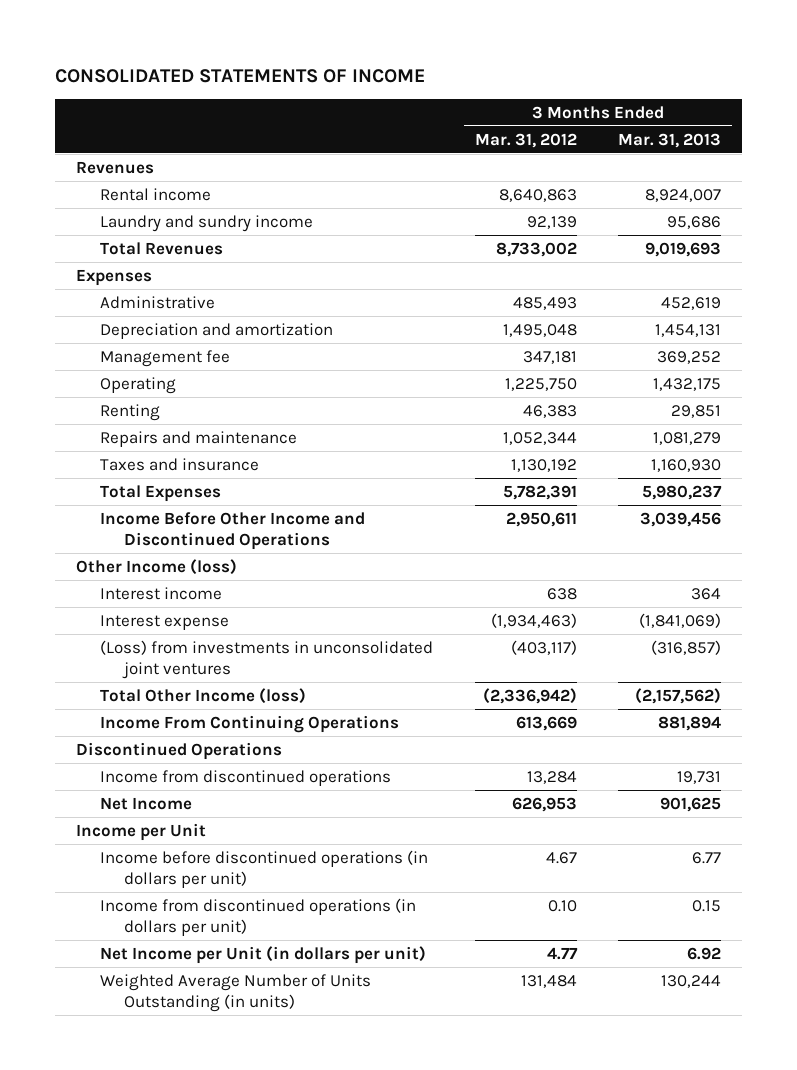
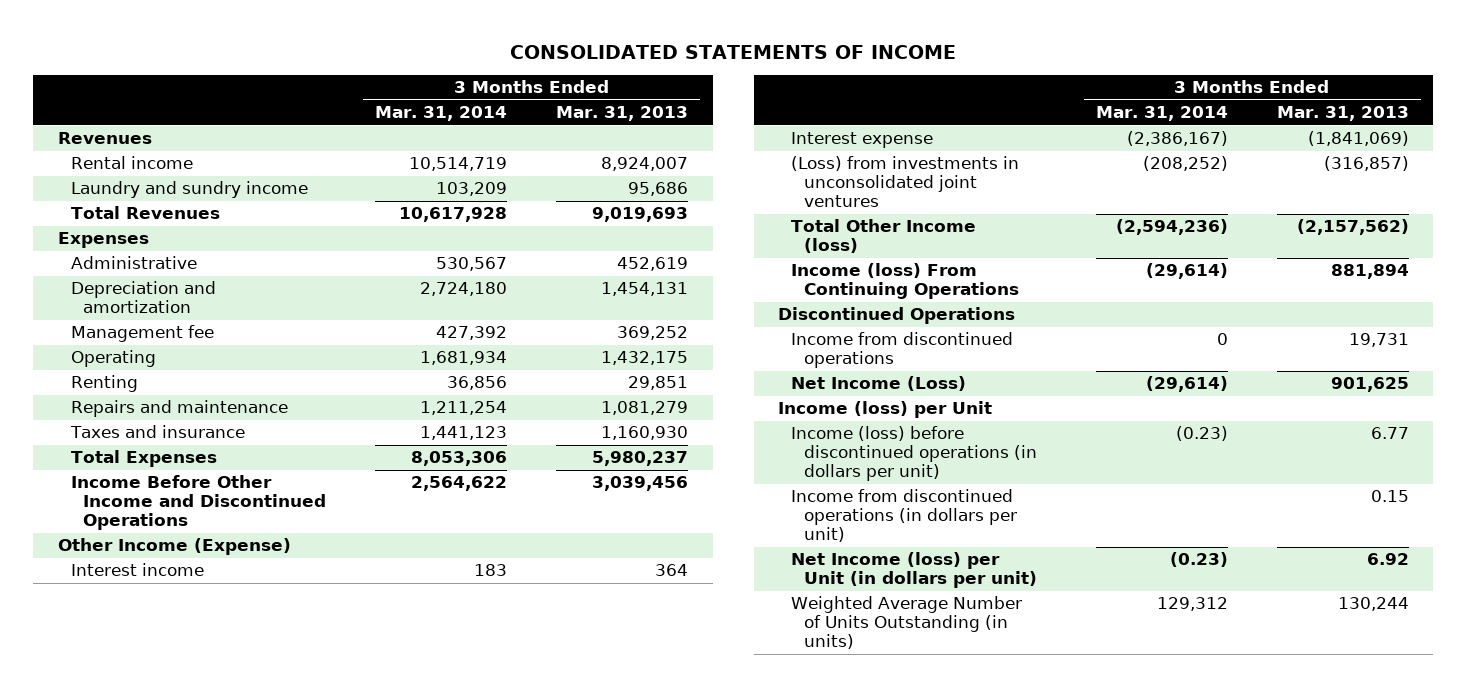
- | 3 Months Ended Mar. 31, 2012 | 3 Months Ended Mar. 31, 2013
+ | 3 Months Ended Mar. 31, 2014 | 3 Months Ended Mar. 31, 2013
- Other Income (loss)
+ Other Income (Expense)
- Income From Continuing Operations | 613,669 | 881,894
+ Income (loss) From Continuing Operations | (29,614) | 881,894
- Net Income | 626,953 | 901,625
- Income per Unit
- Income before discontinued operations (in dollars per unit) | 4.67 | 6.77
+ Net Income (Loss) | (29,614) | 901,625
+ Income (loss) per Unit
+ Income (loss) before discontinued operations (in dollars per unit) | (0.23) | 6.77
- Net Income per Unit (in dollars per unit) | 4.77 | 6.92
+ Net Income (loss) per Unit (in dollars per unit) | (0.23) | 6.92

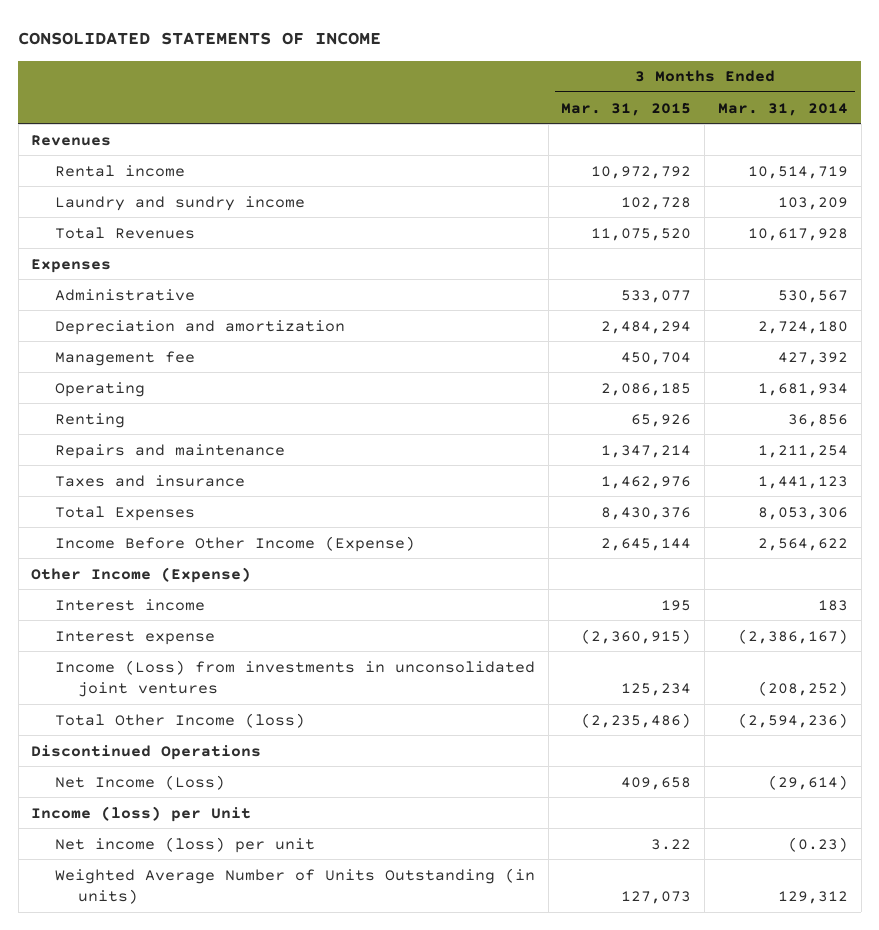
- | 3 Months Ended Mar. 31, 2014 | 3 Months Ended Mar. 31, 2013
+ | 3 Months Ended Mar. 31, 2015 | 3 Months Ended Mar. 31, 2014
- Income Before Other Income and Discontinued Operations | 2,564,622 | 3,039,456
+ Income Before Other Income (Expense) | 2,645,144 | 2,564,622
- (Loss) from investments in unconsolidated joint ventures | (208,252) | (316,857)
+ Income (Loss) from investments in unconsolidated joint ventures | 125,234 | (208,252)
- Income (loss) From Continuing Operations | (29,614) | 881,894
- Income from discontinued operations | 0 | 19,731
- Income (loss) before discontinued operations (in dollars per unit) | (0.23) | 6.77
- Income from discontinued operations (in dollars per unit) | | 0.15
- Net Income (loss) per Unit (in dollars per unit) | (0.23) | 6.92
+ Net income (loss) per unit | 3.22 | (0.23)

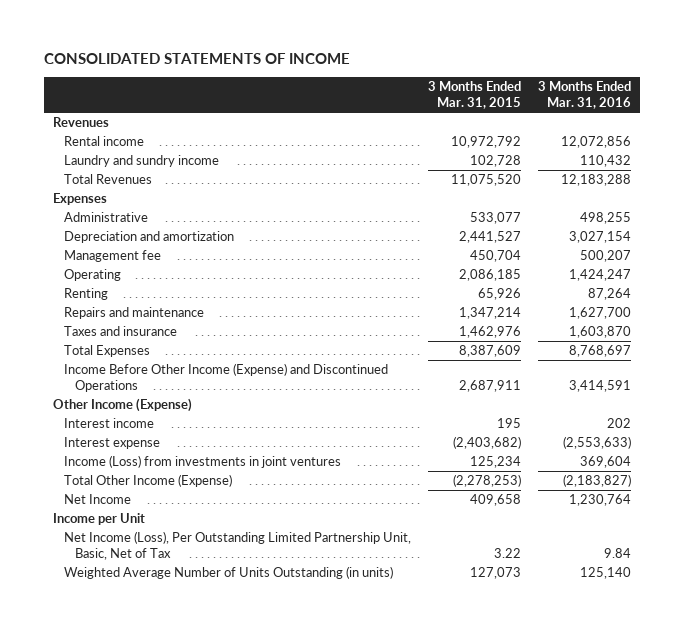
- | 3 Months Ended Mar. 31, 2015 | 3 Months Ended Mar. 31, 2014
+ | 3 Months Ended Mar. 31, 2015 | 3 Months Ended Mar. 31, 2016
- Depreciation and amortization | 2,484,294 | 2,724,180
+ Depreciation and amortization | 2,441,527 | 3,027,154
- Total Expenses | 8,430,376 | 8,053,306
- Income Before Other Income (Expense) | 2,645,144 | 2,564,622
+ Total Expenses | 8,387,609 | 8,768,697
+ Income Before Other Income (Expense) and Discontinued Operations | 2,687,911 | 3,414,591
- Interest expense | (2,360,915) | (2,386,167)
- Income (Loss) from investments in unconsolidated joint ventures | 125,234 | (208,252)
- Total Other Income (loss) | (2,235,486) | (2,594,236)
- Discontinued Operations
- Net Income (Loss) | 409,658 | (29,614)
- Income (loss) per Unit
- Net income (loss) per unit | 3.22 | (0.23)
+ Interest expense | (2,403,682) | (2,553,633)
+ Income (Loss) from investments in joint ventures | 125,234 | 369,604
+ Total Other Income (Expense) | (2,278,253) | (2,183,827)
+ Net Income | 409,658 | 1,230,764
+ Income per Unit
+ Net Income (Loss), Per Outstanding Limited Partnership Unit, Basic, Net of Tax | 3.22 | 9.84

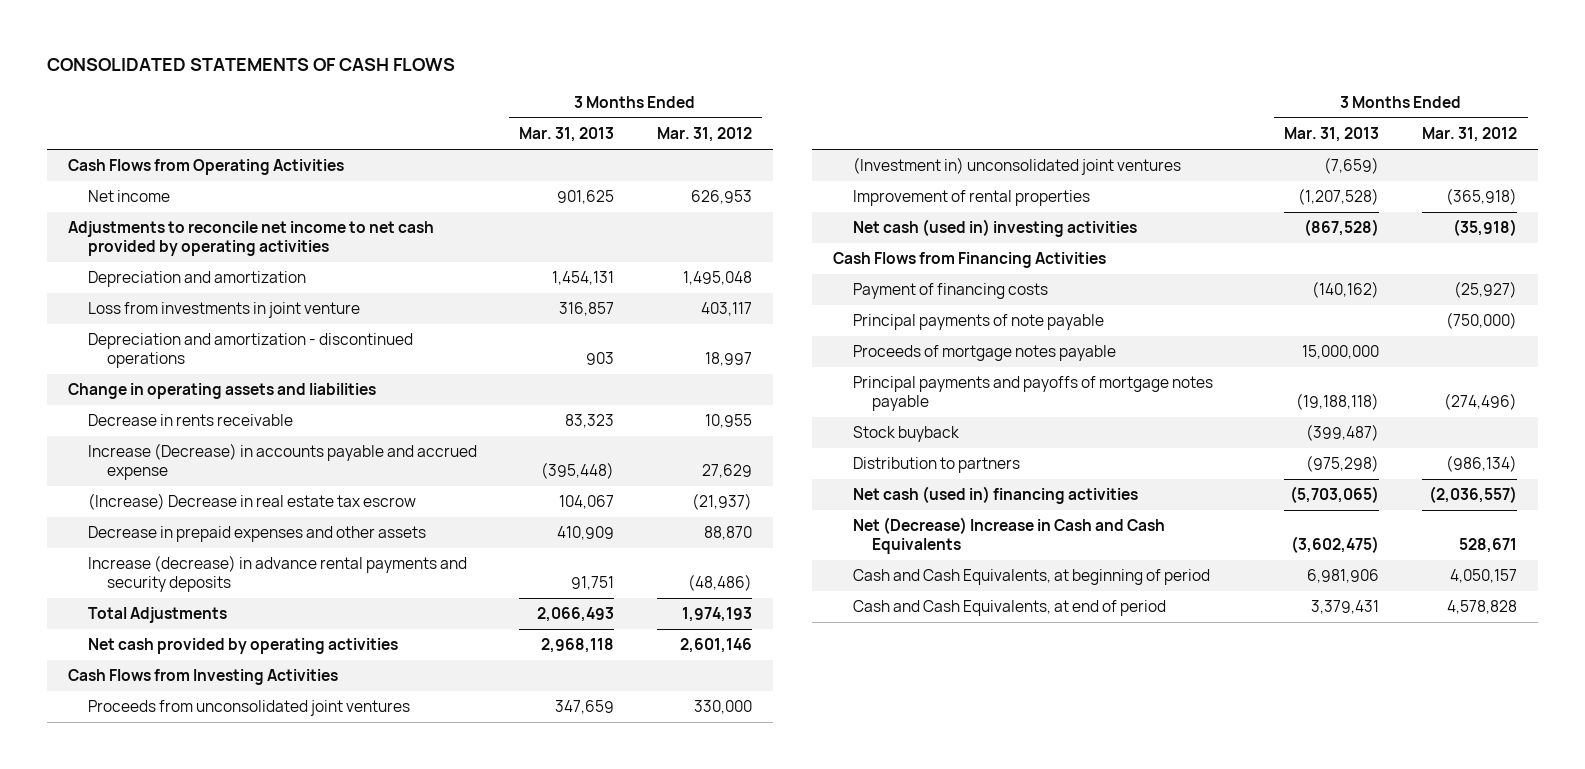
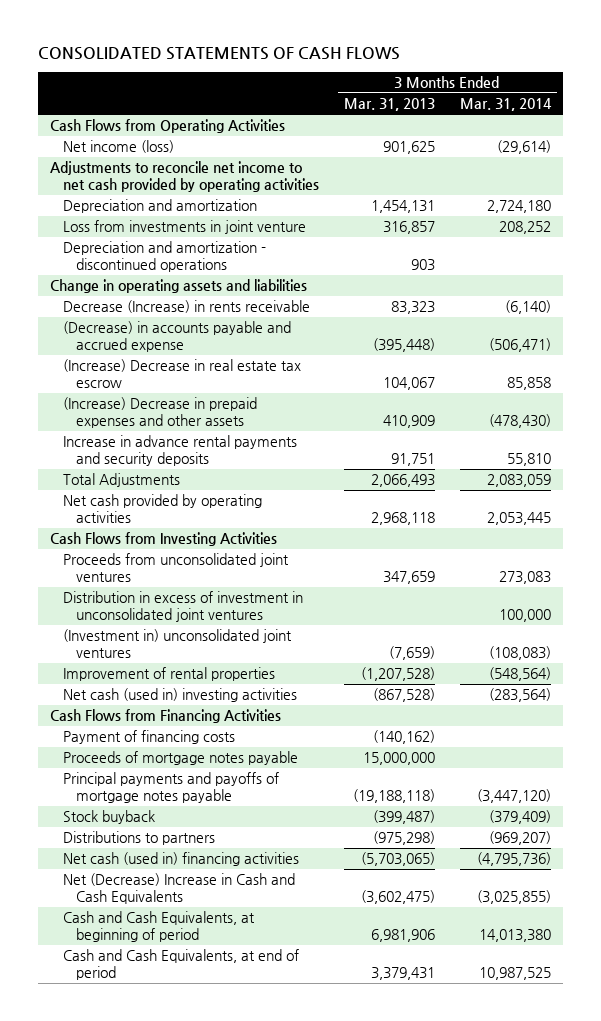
- | 3 Months Ended Mar. 31, 2013 | 3 Months Ended Mar. 31, 2012
+ | 3 Months Ended Mar. 31, 2013 | 3 Months Ended Mar. 31, 2014
- Net income | 901,625 | 626,953
+ Net income (loss) | 901,625 | (29,614)
- Decrease in rents receivable | 83,323 | 10,955
- Increase (Decrease) in accounts payable and accrued expense | (395,448) | 27,629
+ Decrease (Increase) in rents receivable | 83,323 | (6,140)
+ (Decrease) in accounts payable and accrued expense | (395,448) | (506,471)
- Decrease in prepaid expenses and other assets | 410,909 | 88,870
- Increase (decrease) in advance rental payments and security deposits | 91,751 | (48,486)
+ (Increase) Decrease in prepaid expenses and other assets | 410,909 | (478,430)
+ Increase in advance rental payments and security deposits | 91,751 | 55,810
+ Distribution in excess of investment in unconsolidated joint ventures | | 100,000
- Principal payments of note payable | | (750,000)
- Distribution to partners | (975,298) | (986,134)
+ Distributions to partners | (975,298) | (969,207)

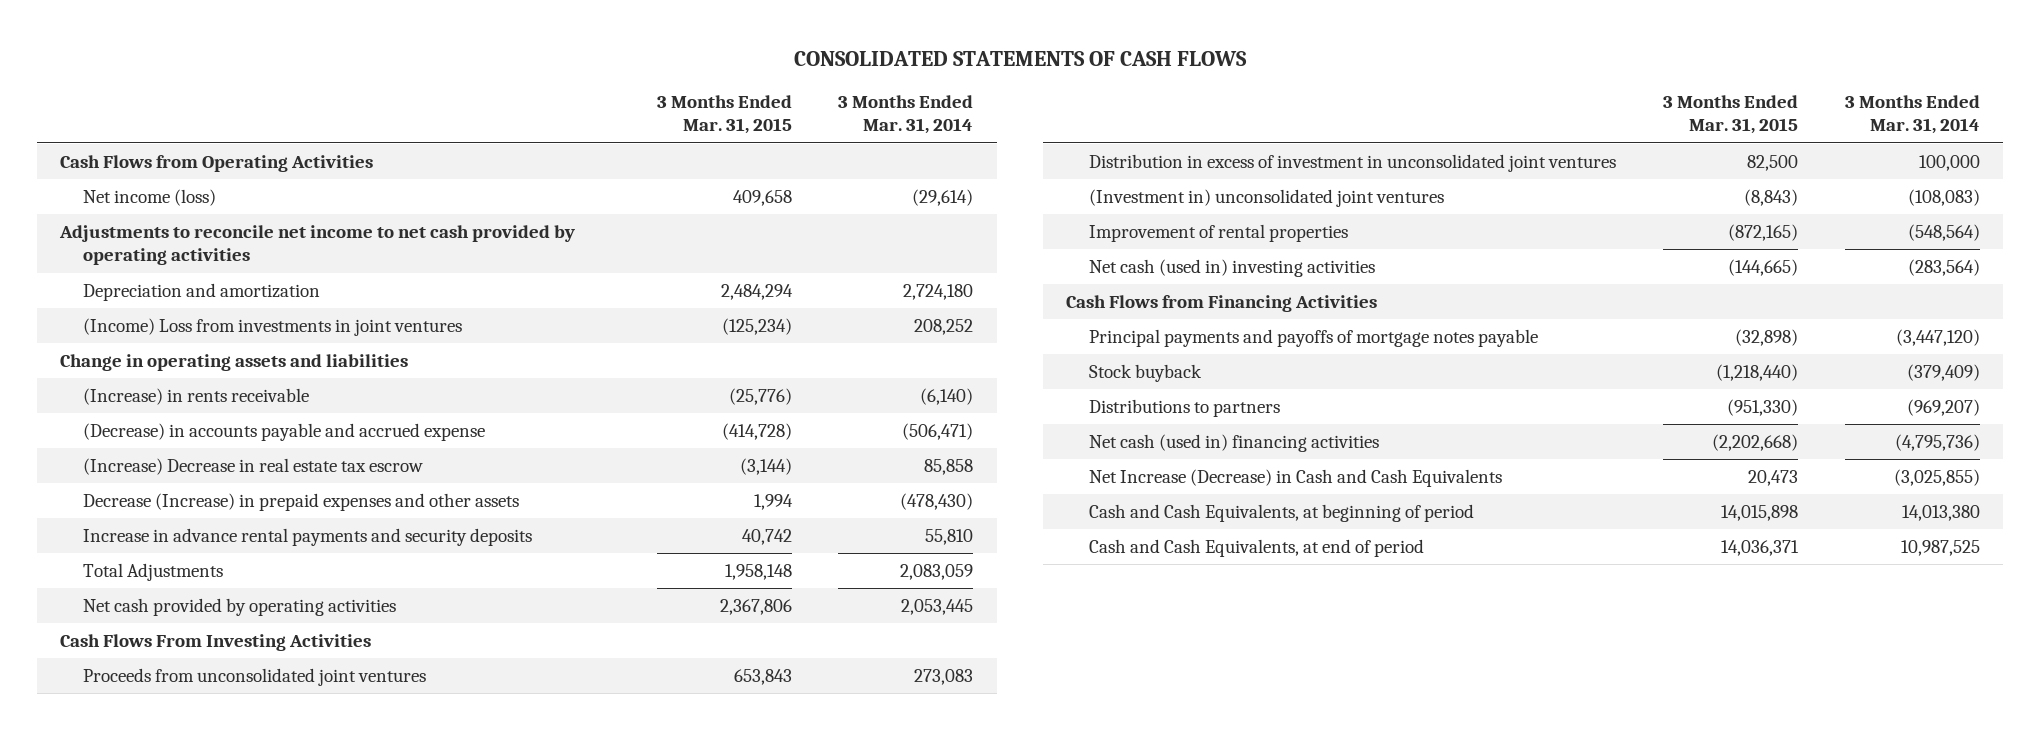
- | 3 Months Ended Mar. 31, 2013 | 3 Months Ended Mar. 31, 2014
+ | 3 Months Ended Mar. 31, 2015 | 3 Months Ended Mar. 31, 2014
- Loss from investments in joint venture | 316,857 | 208,252
- Depreciation and amortization - discontinued operations | 903 |
+ (Income) Loss from investments in joint ventures | (125,234) | 208,252
- Decrease (Increase) in rents receivable | 83,323 | (6,140)
+ (Increase) in rents receivable | (25,776) | (6,140)
- (Increase) Decrease in prepaid expenses and other assets | 410,909 | (478,430)
+ Decrease (Increase) in prepaid expenses and other assets | 1,994 | (478,430)
- Cash Flows from Investing Activities
+ Cash Flows From Investing Activities
- Payment of financing costs | (140,162) |
- Proceeds of mortgage notes payable | 15,000,000 |
- Net (Decrease) Increase in Cash and Cash Equivalents | (3,602,475) | (3,025,855)
+ Net Increase (Decrease) in Cash and Cash Equivalents | 20,473 | (3,025,855)

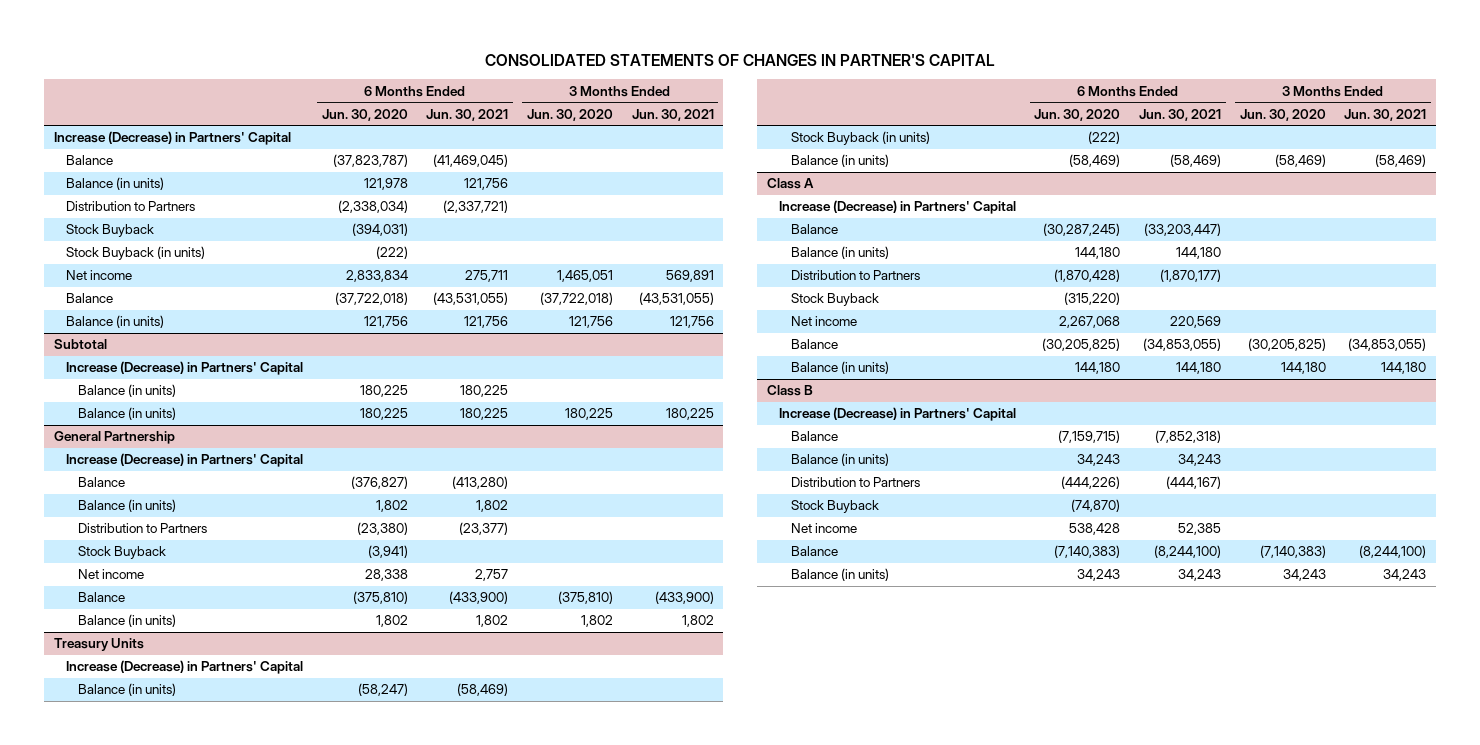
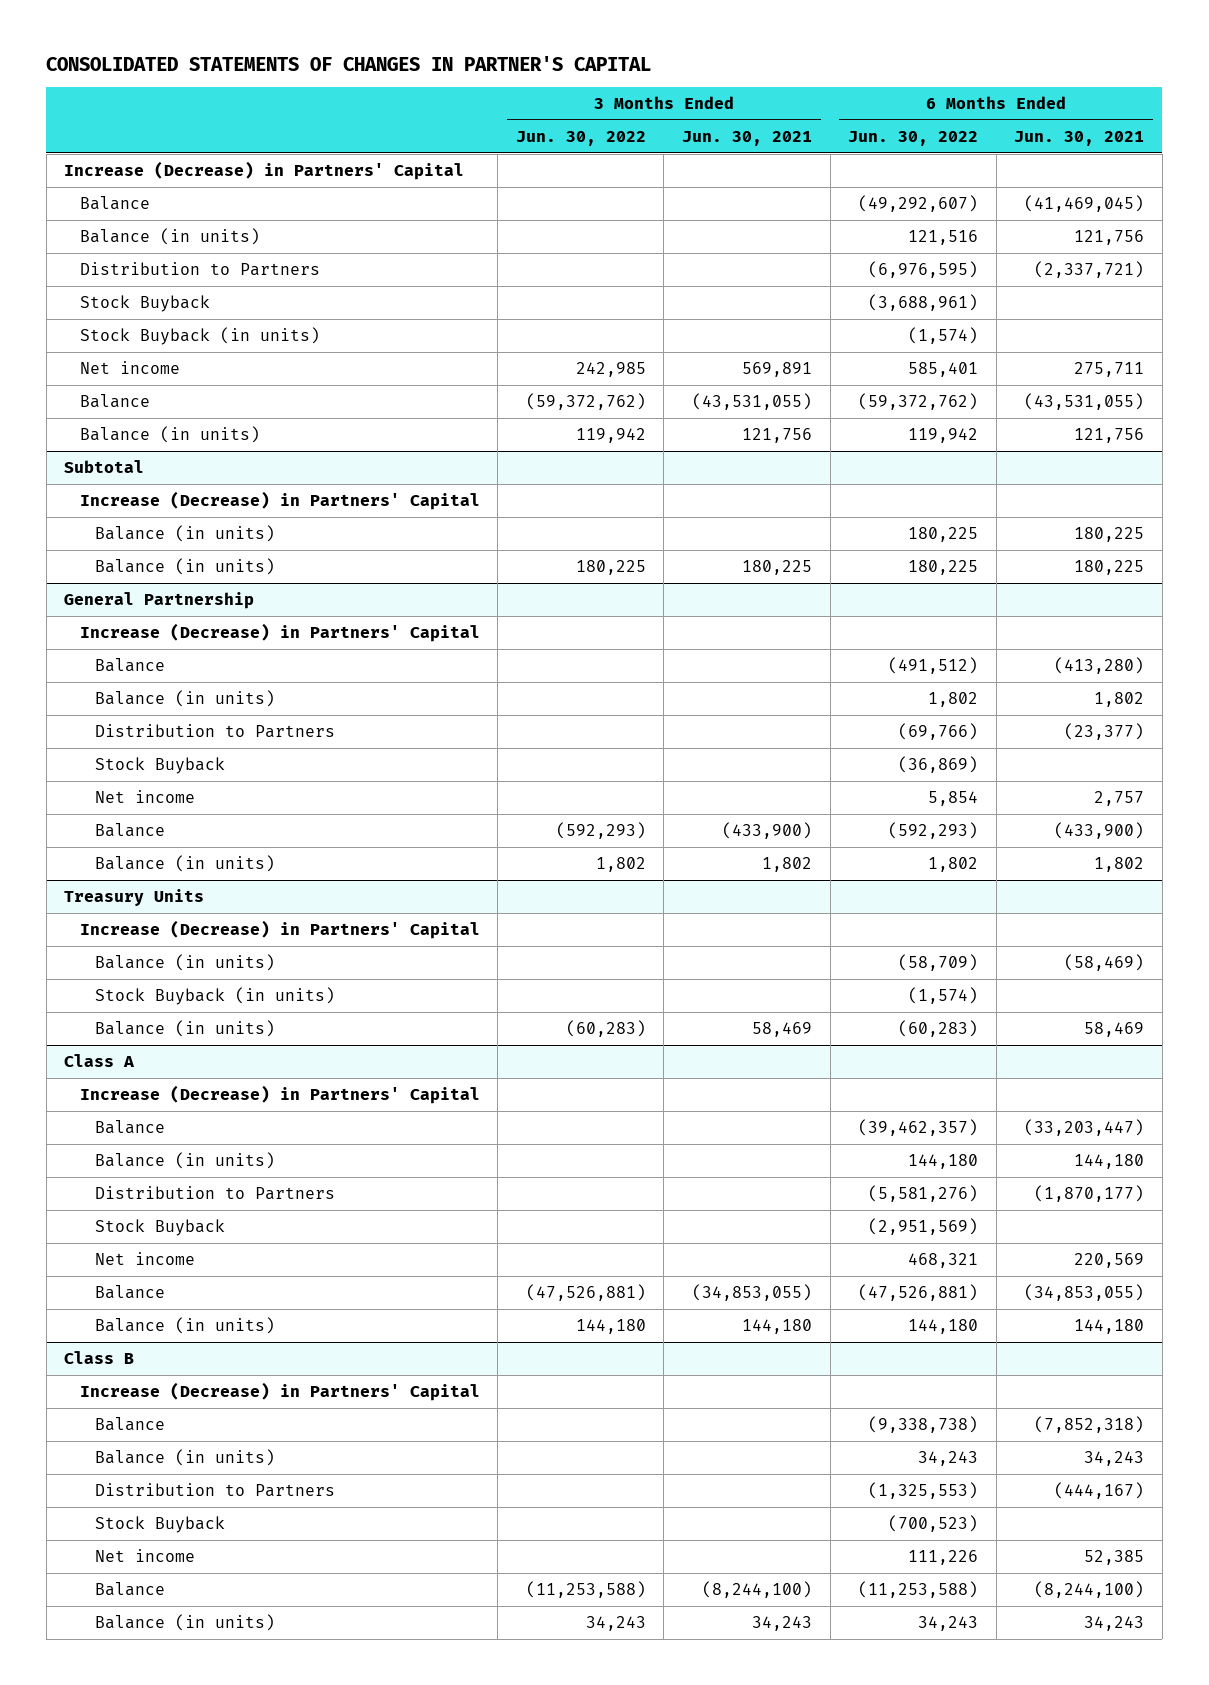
- | 6 Months Ended Jun. 30, 2020 | 6 Months Ended Jun. 30, 2021 | 3 Months Ended Jun. 30, 2020 | 3 Months Ended Jun. 30, 2021
+ | 3 Months Ended Jun. 30, 2022 | 3 Months Ended Jun. 30, 2021 | 6 Months Ended Jun. 30, 2022 | 6 Months Ended Jun. 30, 2021
@ Treasury Units
- Balance (in units) | (58,469) | (58,469) | (58,469) | (58,469)
+ Balance (in units) | (60,283) | 58,469 | (60,283) | 58,469

